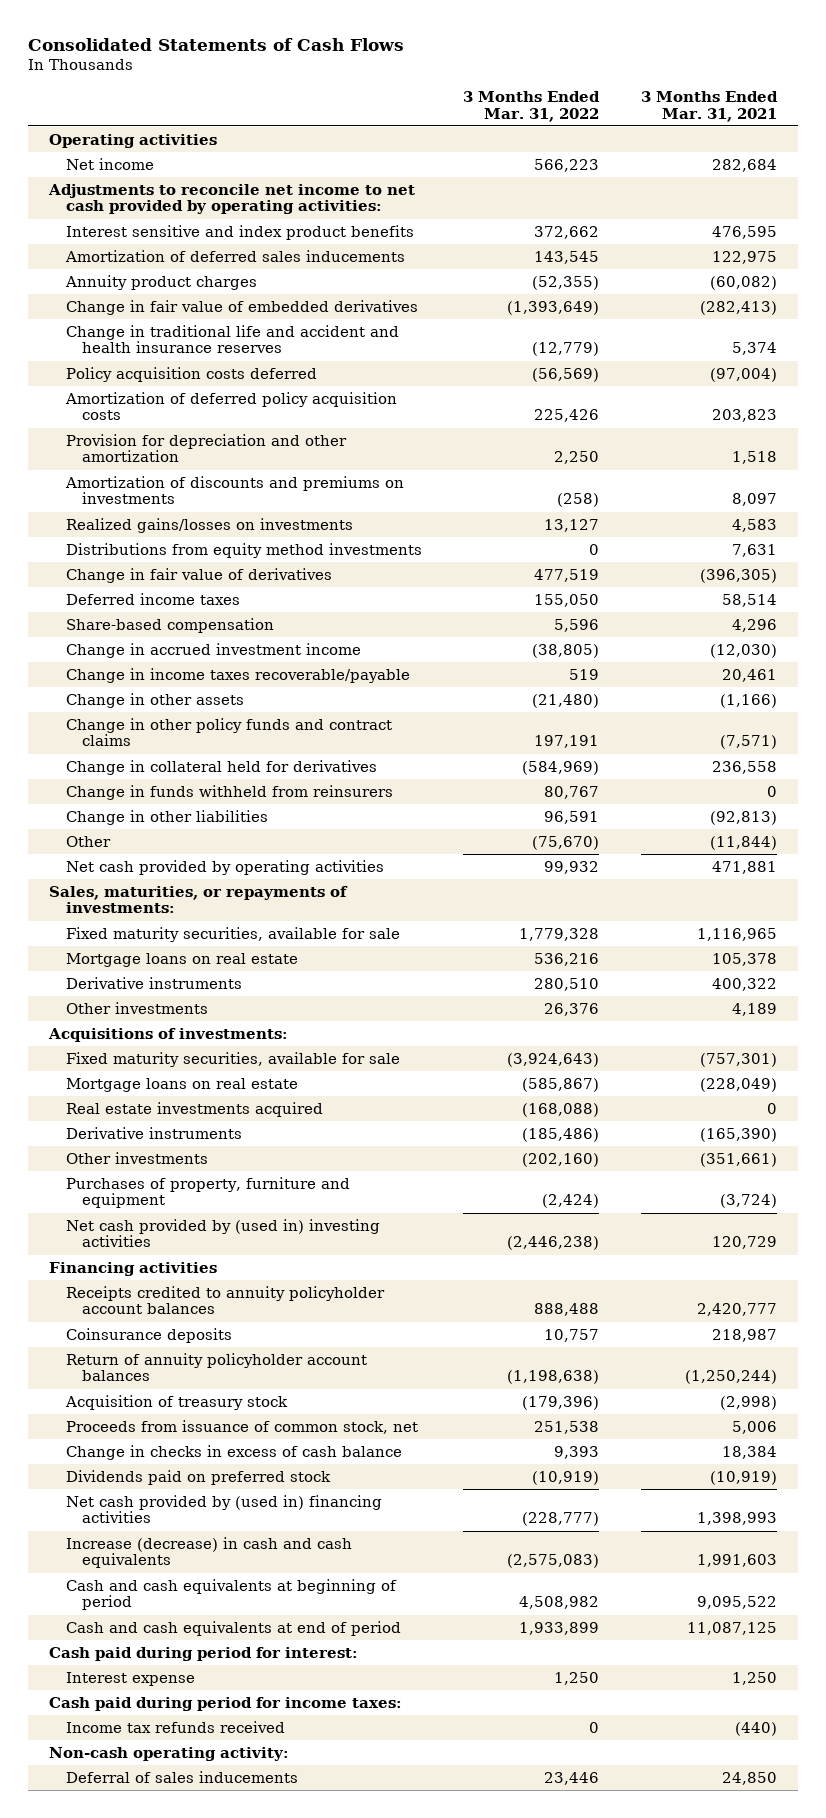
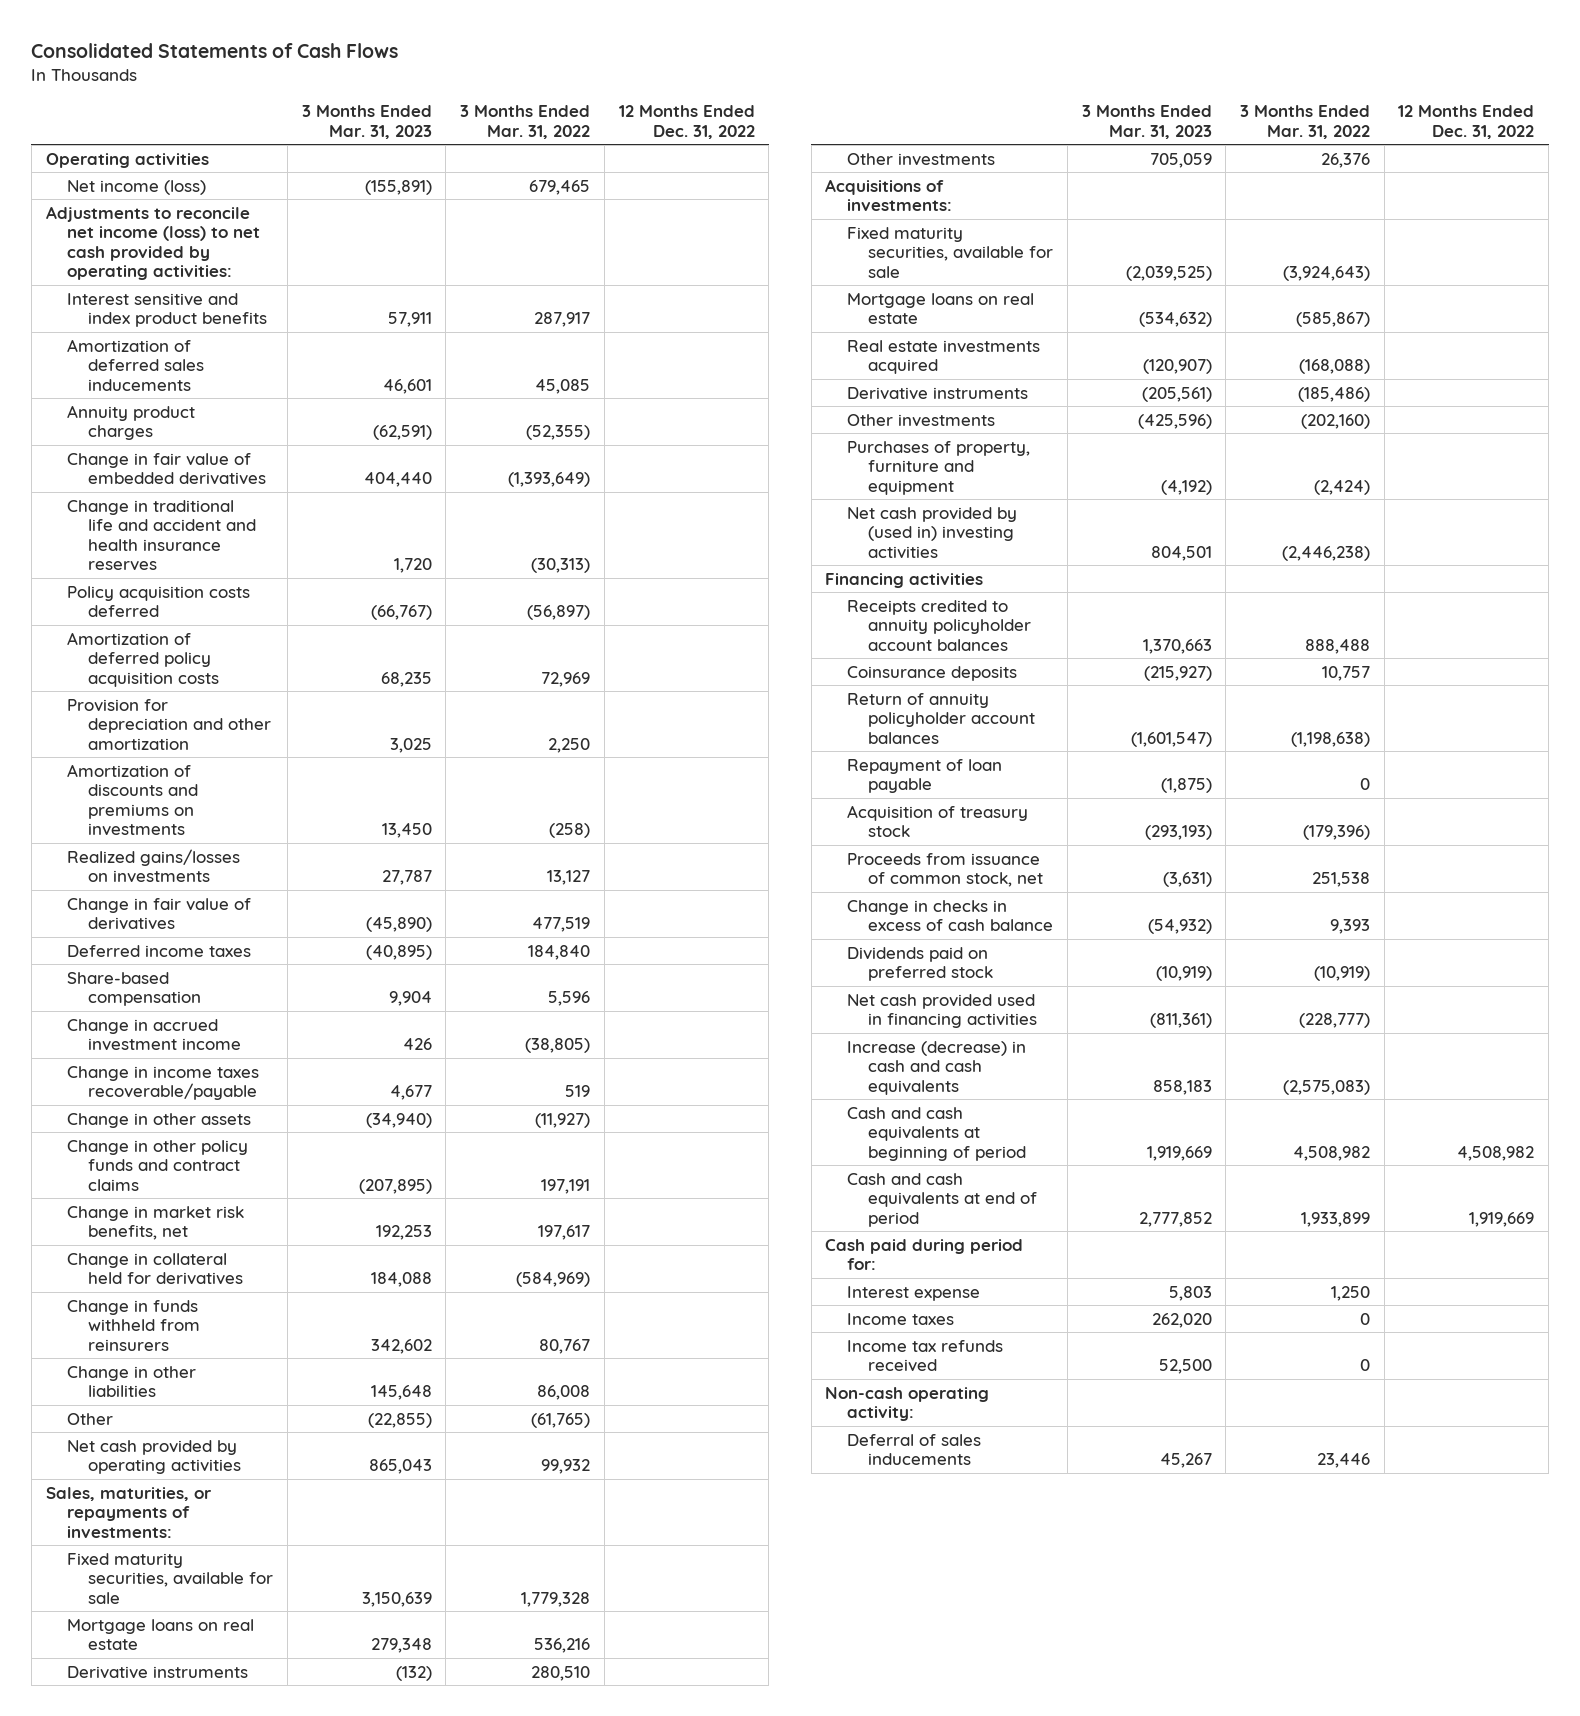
- | 3 Months Ended Mar. 31, 2022 | 3 Months Ended Mar. 31, 2021
+ | 3 Months Ended Mar. 31, 2023 | 3 Months Ended Mar. 31, 2022 | 12 Months Ended Dec. 31, 2022
- Net income | 566,223 | 282,684
- Adjustments to reconcile net income to net cash provided by operating activities:
- Interest sensitive and index product benefits | 372,662 | 476,595
- Amortization of deferred sales inducements | 143,545 | 122,975
+ Net income (loss) | (155,891) | 679,465 |
+ Adjustments to reconcile net income (loss) to net cash provided by operating activities:
+ Interest sensitive and index product benefits | 57,911 | 287,917 |
+ Amortization of deferred sales inducements | 46,601 | 45,085 |
- Change in traditional life and accident and health insurance reserves | (12,779) | 5,374
- Policy acquisition costs deferred | (56,569) | (97,004)
- Amortization of deferred policy acquisition costs | 225,426 | 203,823
+ Change in traditional life and accident and health insurance reserves | 1,720 | (30,313) |
+ Policy acquisition costs deferred | (66,767) | (56,897) |
+ Amortization of deferred policy acquisition costs | 68,235 | 72,969 |
- Distributions from equity method investments | 0 | 7,631
- Deferred income taxes | 155,050 | 58,514
+ Deferred income taxes | (40,895) | 184,840 |
- Change in other assets | (21,480) | (1,166)
+ Change in other assets | (34,940) | (11,927) |
+ Change in market risk benefits, net | 192,253 | 197,617 |
- Change in other liabilities | 96,591 | (92,813)
- Other | (75,670) | (11,844)
+ Change in other liabilities | 145,648 | 86,008 |
+ Other | (22,855) | (61,765) |
+ Repayment of loan payable | (1,875) | 0 |
- Net cash provided by (used in) financing activities | (228,777) | 1,398,993
+ Net cash provided used in financing activities | (811,361) | (228,777) |
- Cash paid during period for interest:
+ Cash paid during period for:
- Cash paid during period for income taxes:
+ Income taxes | 262,020 | 0 |

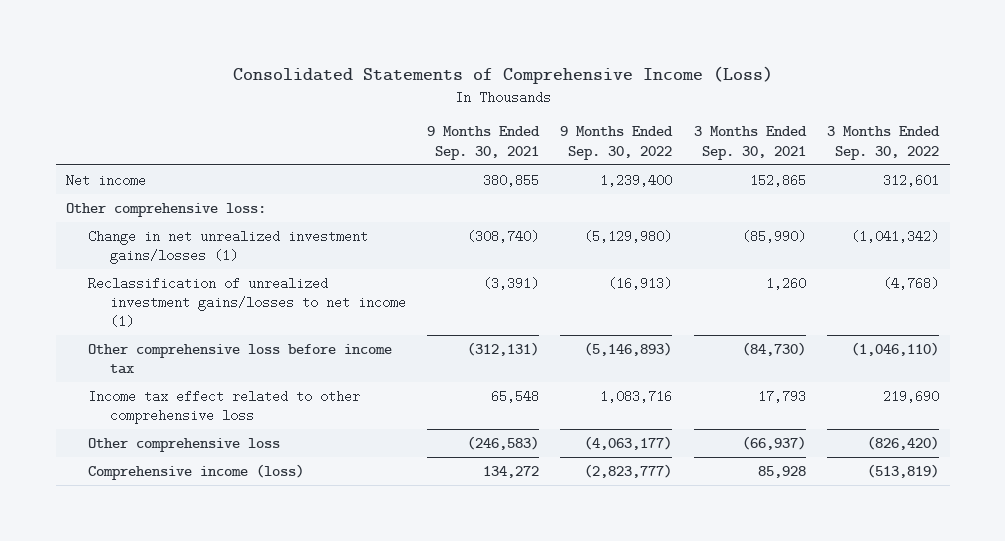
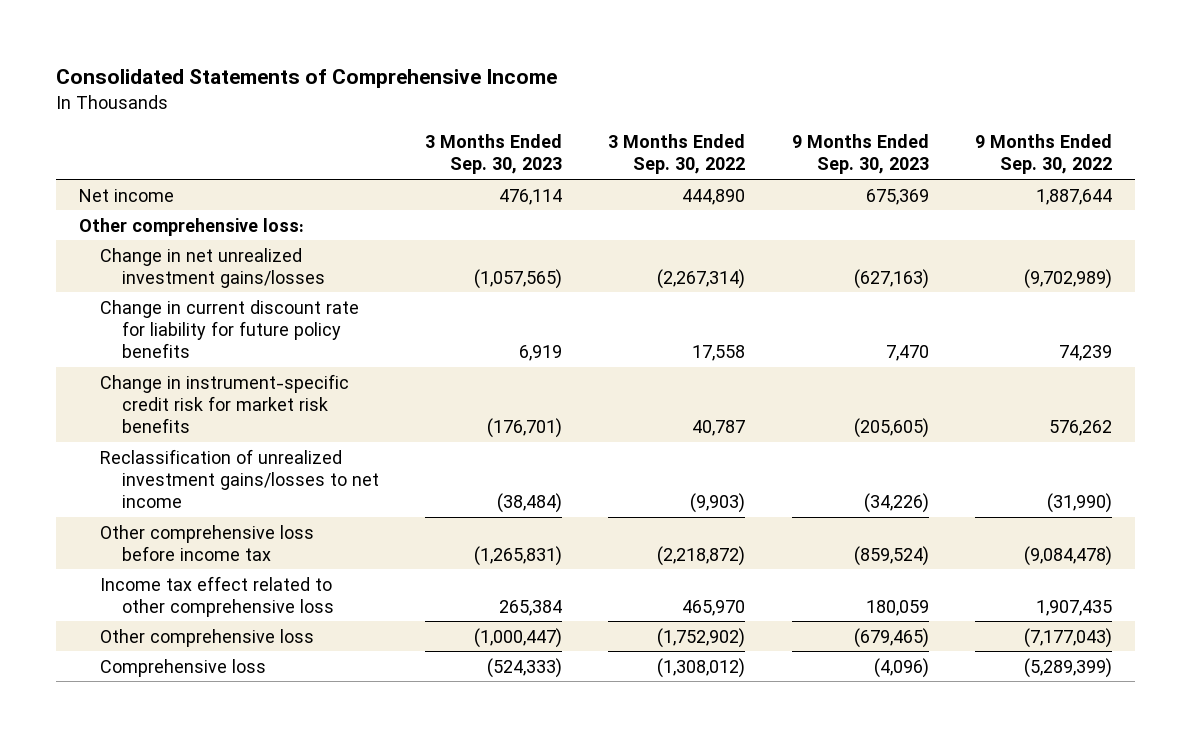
- Consolidated Statements of Comprehensive Income (Loss)
+ Consolidated Statements of Comprehensive Income
- | 9 Months Ended Sep. 30, 2021 | 9 Months Ended Sep. 30, 2022 | 3 Months Ended Sep. 30, 2021 | 3 Months Ended Sep. 30, 2022
+ | 3 Months Ended Sep. 30, 2023 | 3 Months Ended Sep. 30, 2022 | 9 Months Ended Sep. 30, 2023 | 9 Months Ended Sep. 30, 2022
- Net income | 380,855 | 1,239,400 | 152,865 | 312,601
+ Net income | 476,114 | 444,890 | 675,369 | 1,887,644
- Change in net unrealized investment gains/losses (1) | (308,740) | (5,129,980) | (85,990) | (1,041,342)
- Reclassification of unrealized investment gains/losses to net income (1) | (3,391) | (16,913) | 1,260 | (4,768)
- Other comprehensive loss before income tax | (312,131) | (5,146,893) | (84,730) | (1,046,110)
- Income tax effect related to other comprehensive loss | 65,548 | 1,083,716 | 17,793 | 219,690
- Other comprehensive loss | (246,583) | (4,063,177) | (66,937) | (826,420)
- Comprehensive income (loss) | 134,272 | (2,823,777) | 85,928 | (513,819)
+ Change in net unrealized investment gains/losses | (1,057,565) | (2,267,314) | (627,163) | (9,702,989)
+ Change in current discount rate for liability for future policy benefits | 6,919 | 17,558 | 7,470 | 74,239
+ Change in instrument-specific credit risk for market risk benefits | (176,701) | 40,787 | (205,605) | 576,262
+ Reclassification of unrealized investment gains/losses to net income | (38,484) | (9,903) | (34,226) | (31,990)
+ Other comprehensive loss before income tax | (1,265,831) | (2,218,872) | (859,524) | (9,084,478)
+ Income tax effect related to other comprehensive loss | 265,384 | 465,970 | 180,059 | 1,907,435
+ Other comprehensive loss | (1,000,447) | (1,752,902) | (679,465) | (7,177,043)
+ Comprehensive loss | (524,333) | (1,308,012) | (4,096) | (5,289,399)

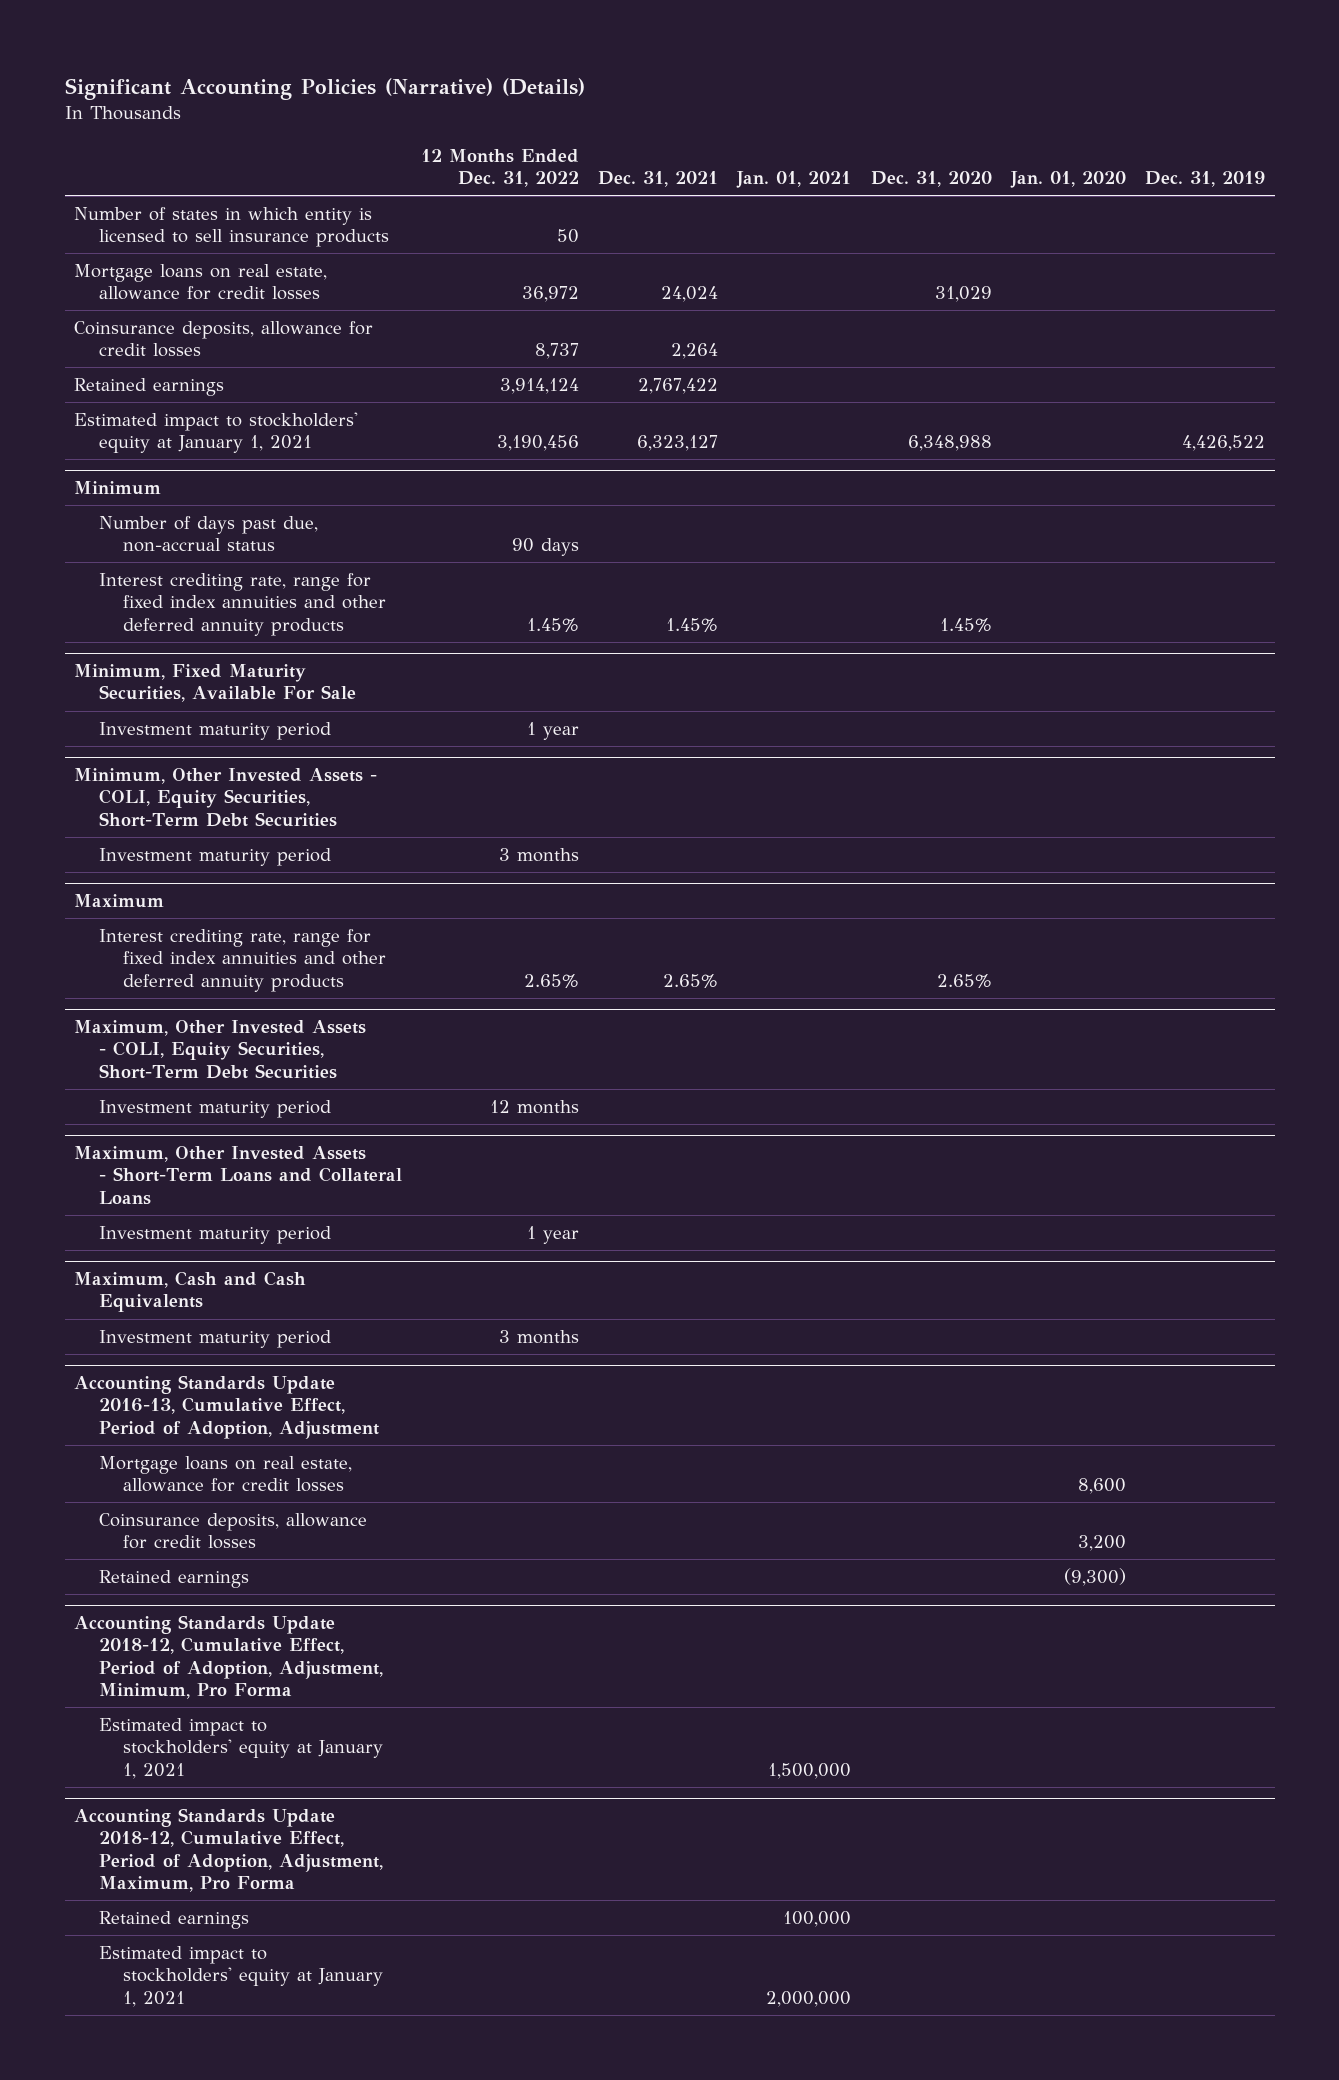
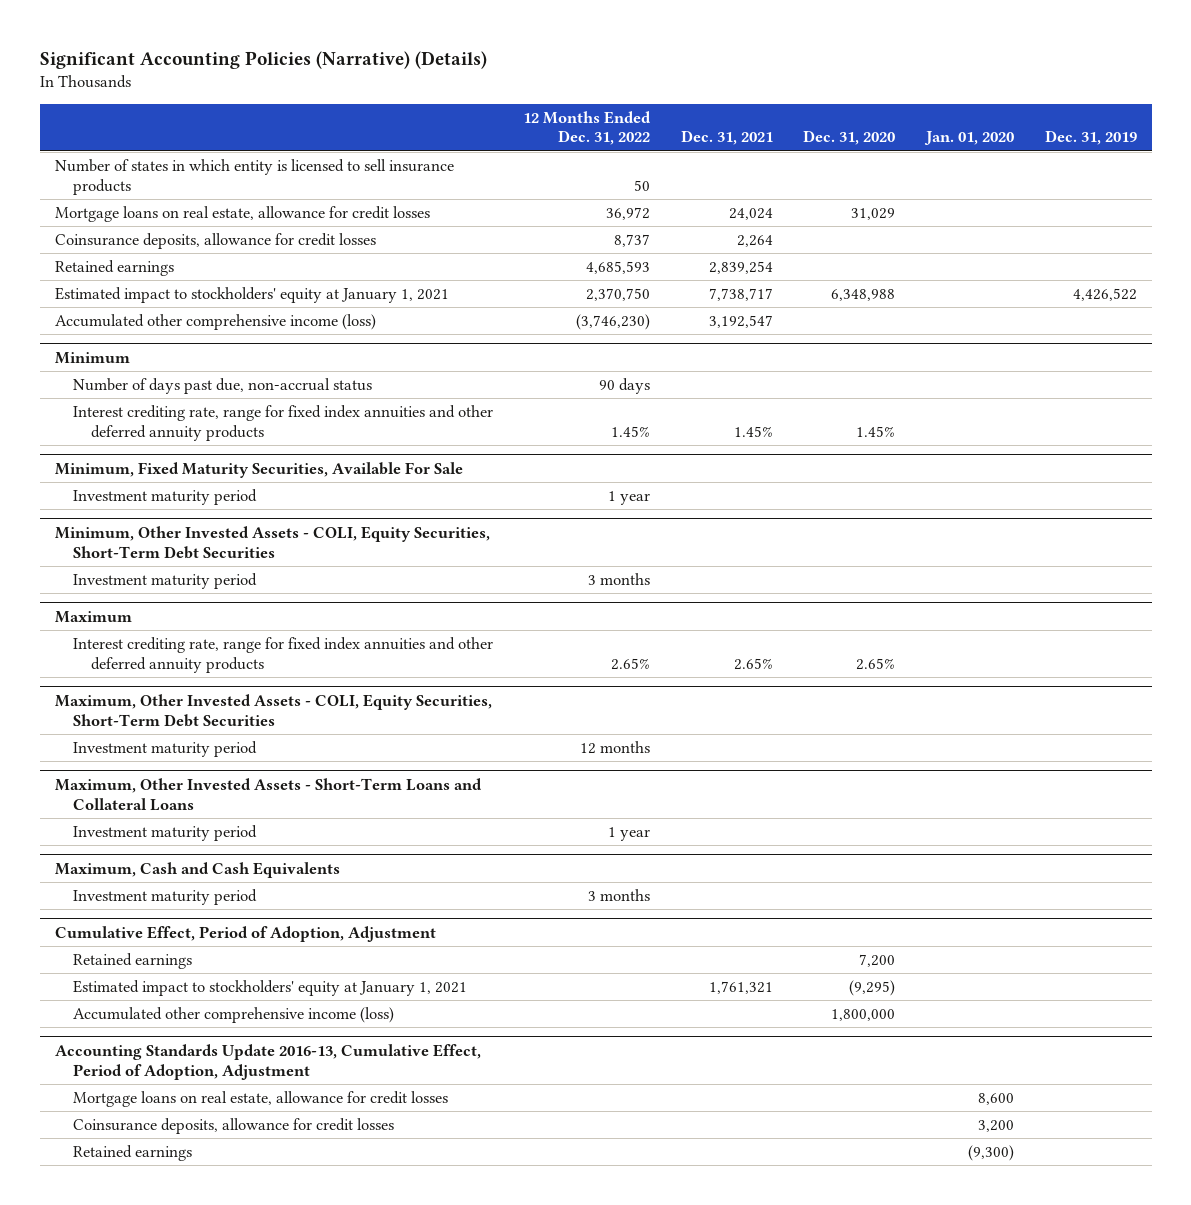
- | 12 Months Ended Dec. 31, 2022 | Dec. 31, 2021 | Jan. 01, 2021 | Dec. 31, 2020 | Jan. 01, 2020 | Dec. 31, 2019
+ | 12 Months Ended Dec. 31, 2022 | Dec. 31, 2021 | Dec. 31, 2020 | Jan. 01, 2020 | Dec. 31, 2019
- Retained earnings | 3,914,124 | 2,767,422 | | | |
- Estimated impact to stockholders' equity at January 1, 2021 | 3,190,456 | 6,323,127 | | 6,348,988 | | 4,426,522
+ Retained earnings | 4,685,593 | 2,839,254 | | |
+ Estimated impact to stockholders' equity at January 1, 2021 | 2,370,750 | 7,738,717 | 6,348,988 | | 4,426,522
+ Accumulated other comprehensive income (loss) | (3,746,230) | 3,192,547 | | |
+ Cumulative Effect, Period of Adoption, Adjustment
+ Retained earnings | | | 7,200 | |
+ Estimated impact to stockholders' equity at January 1, 2021 | | 1,761,321 | (9,295) | |
+ Accumulated other comprehensive income (loss) | | | 1,800,000 | |
- Accounting Standards Update 2018-12, Cumulative Effect, Period of Adoption, Adjustment, Minimum, Pro Forma
- Estimated impact to stockholders' equity at January 1, 2021 | | | 1,500,000 | | |
- Accounting Standards Update 2018-12, Cumulative Effect, Period of Adoption, Adjustment, Maximum, Pro Forma
- Retained earnings | | | 100,000 | | |
- Estimated impact to stockholders' equity at January 1, 2021 | | | 2,000,000 | | |

